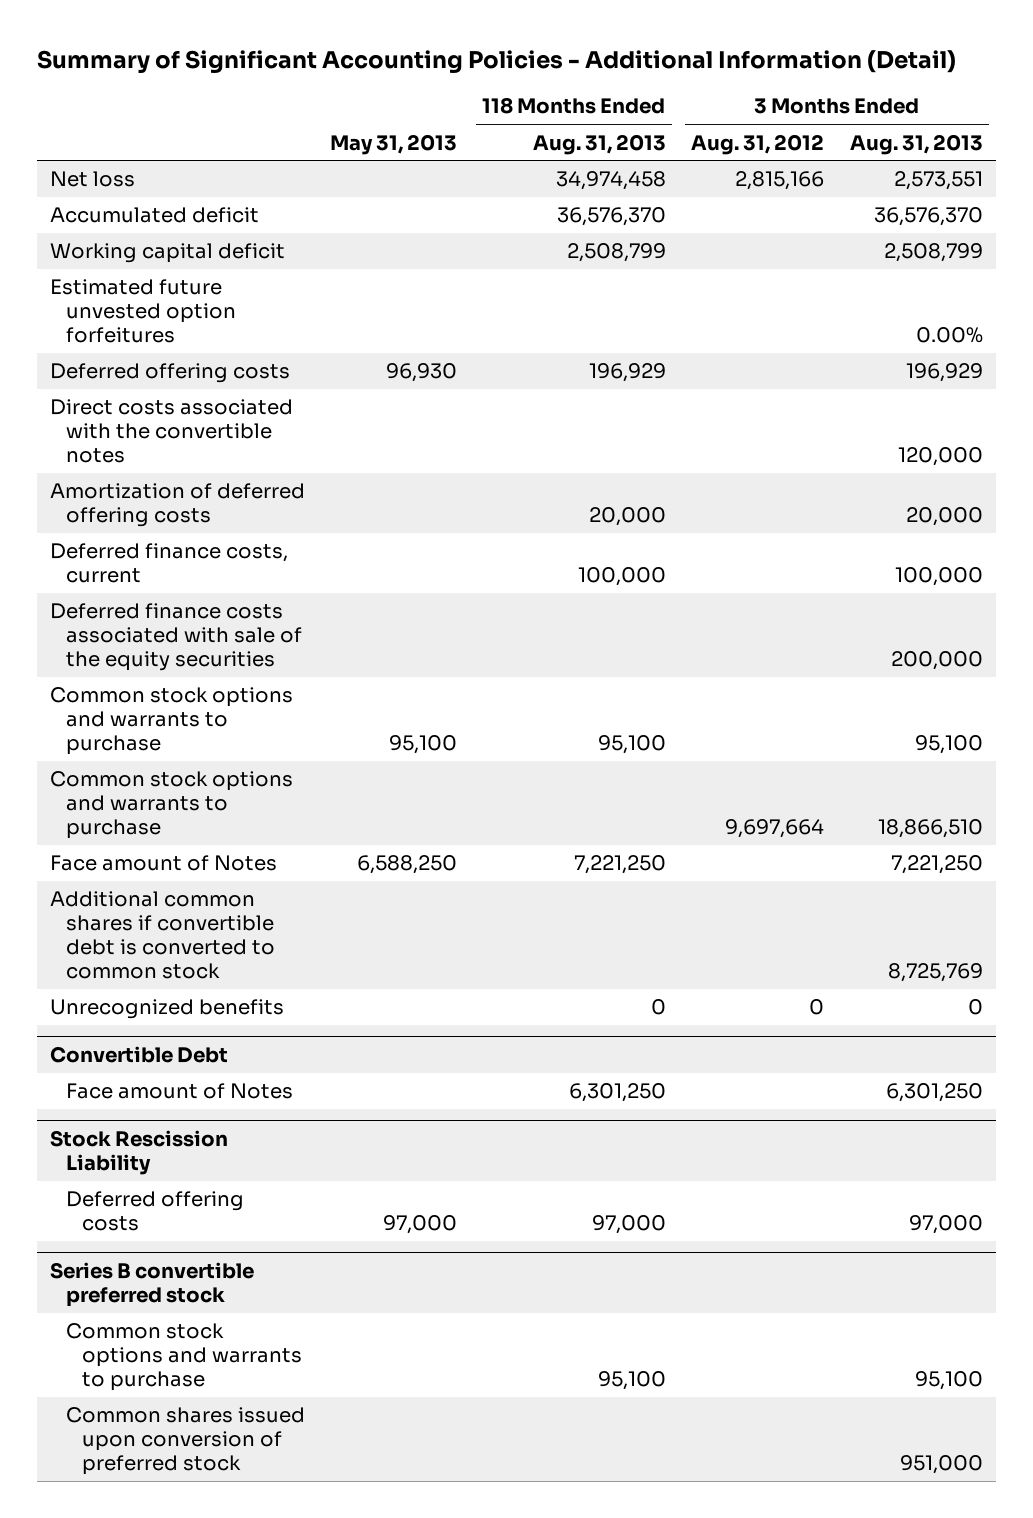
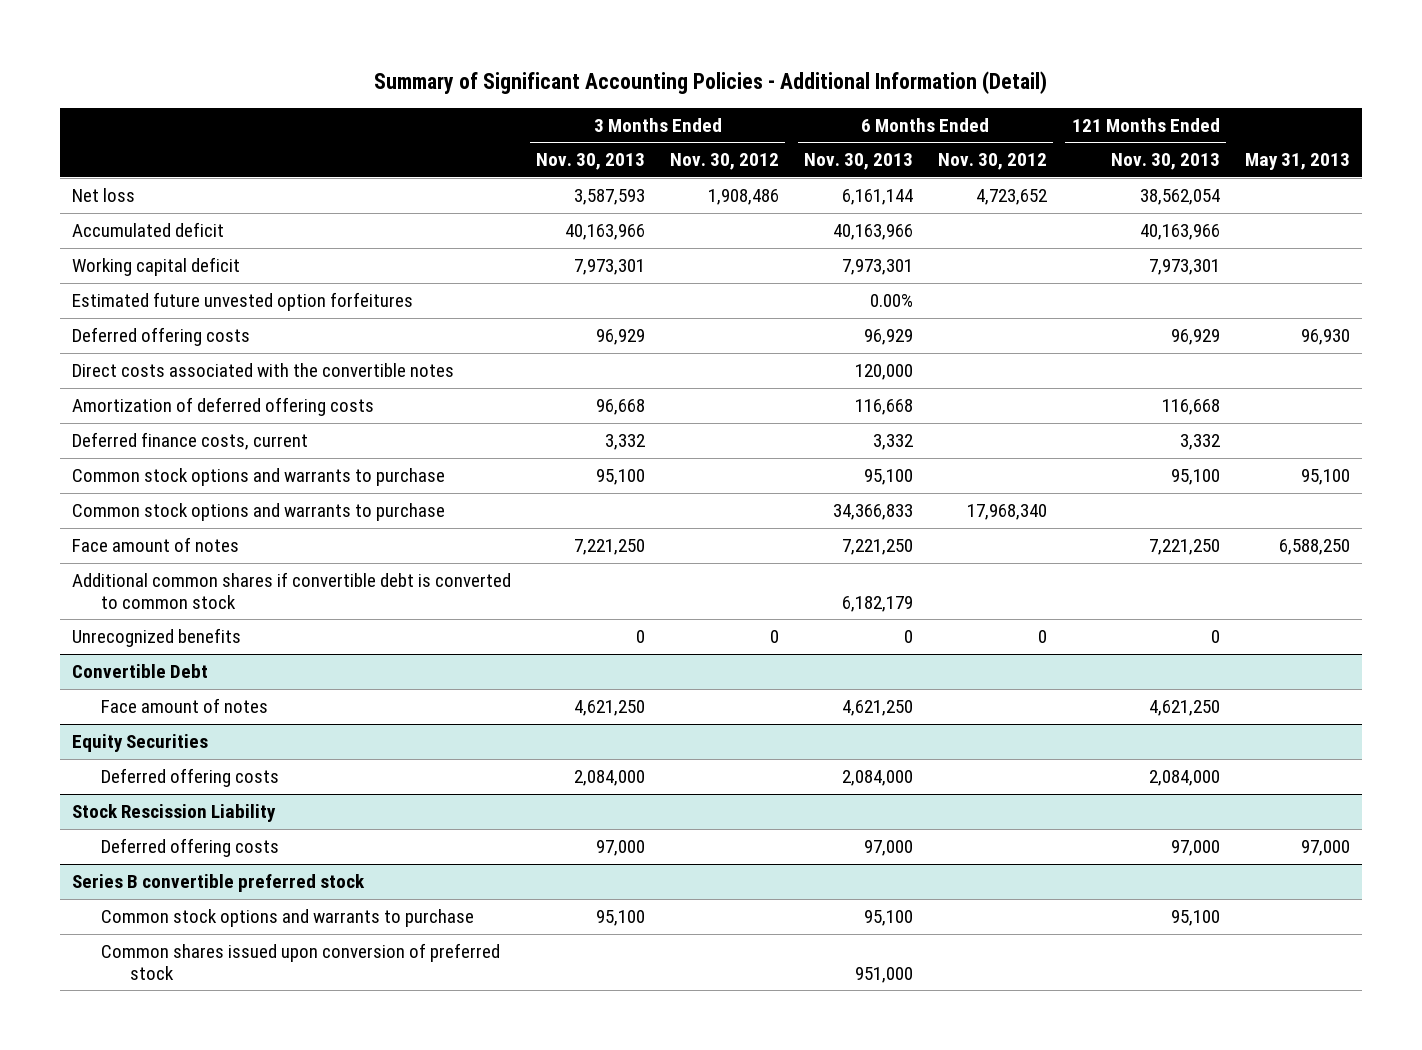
- | May 31, 2013 | 118 Months Ended Aug. 31, 2013 | 3 Months Ended Aug. 31, 2012 | 3 Months Ended Aug. 31, 2013
+ | 3 Months Ended Nov. 30, 2013 | 3 Months Ended Nov. 30, 2012 | 6 Months Ended Nov. 30, 2013 | 6 Months Ended Nov. 30, 2012 | 121 Months Ended Nov. 30, 2013 | May 31, 2013
- Deferred finance costs associated with sale of the equity securities | | | | 200,000
- Face amount of Notes | 6,588,250 | 7,221,250 | | 7,221,250
+ Face amount of notes | 7,221,250 | | 7,221,250 | | 7,221,250 | 6,588,250
@ Convertible Debt
- Face amount of Notes | | 6,301,250 | | 6,301,250
+ Face amount of notes | 4,621,250 | | 4,621,250 | | 4,621,250 |
+ Equity Securities
+ Deferred offering costs | 2,084,000 | | 2,084,000 | | 2,084,000 |

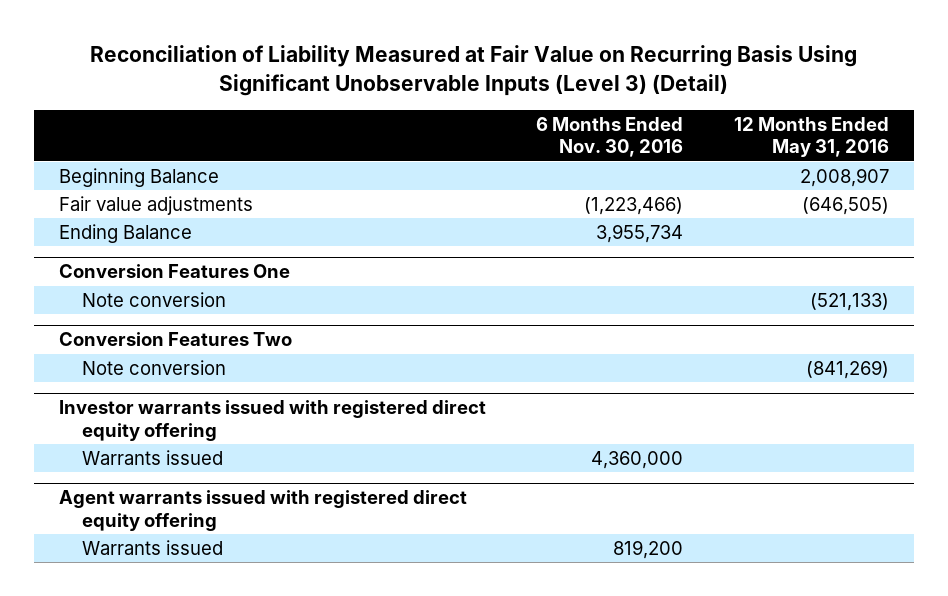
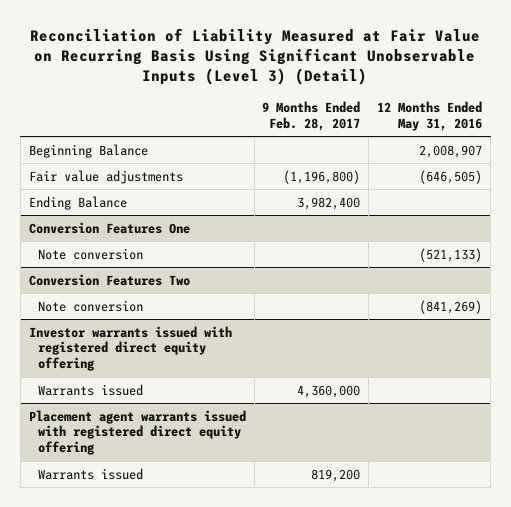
- | 6 Months Ended Nov. 30, 2016 | 12 Months Ended May 31, 2016
+ | 9 Months Ended Feb. 28, 2017 | 12 Months Ended May 31, 2016
- Agent warrants issued with registered direct equity offering
+ Placement agent warrants issued with registered direct equity offering

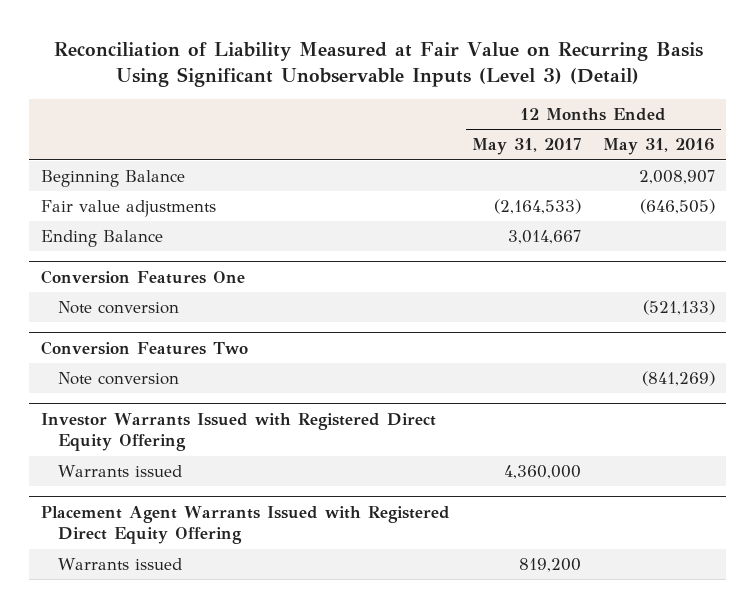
- | 9 Months Ended Feb. 28, 2017 | 12 Months Ended May 31, 2016
+ | 12 Months Ended May 31, 2017 | 12 Months Ended May 31, 2016
- Investor warrants issued with registered direct equity offering
+ Investor Warrants Issued with Registered Direct Equity Offering
- Placement agent warrants issued with registered direct equity offering
+ Placement Agent Warrants Issued with Registered Direct Equity Offering

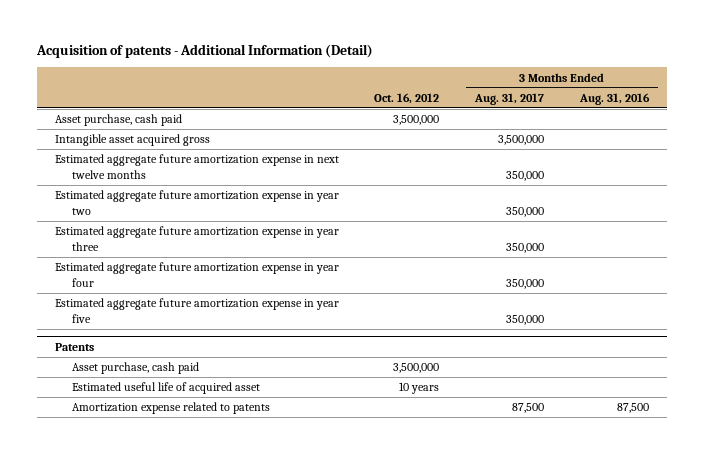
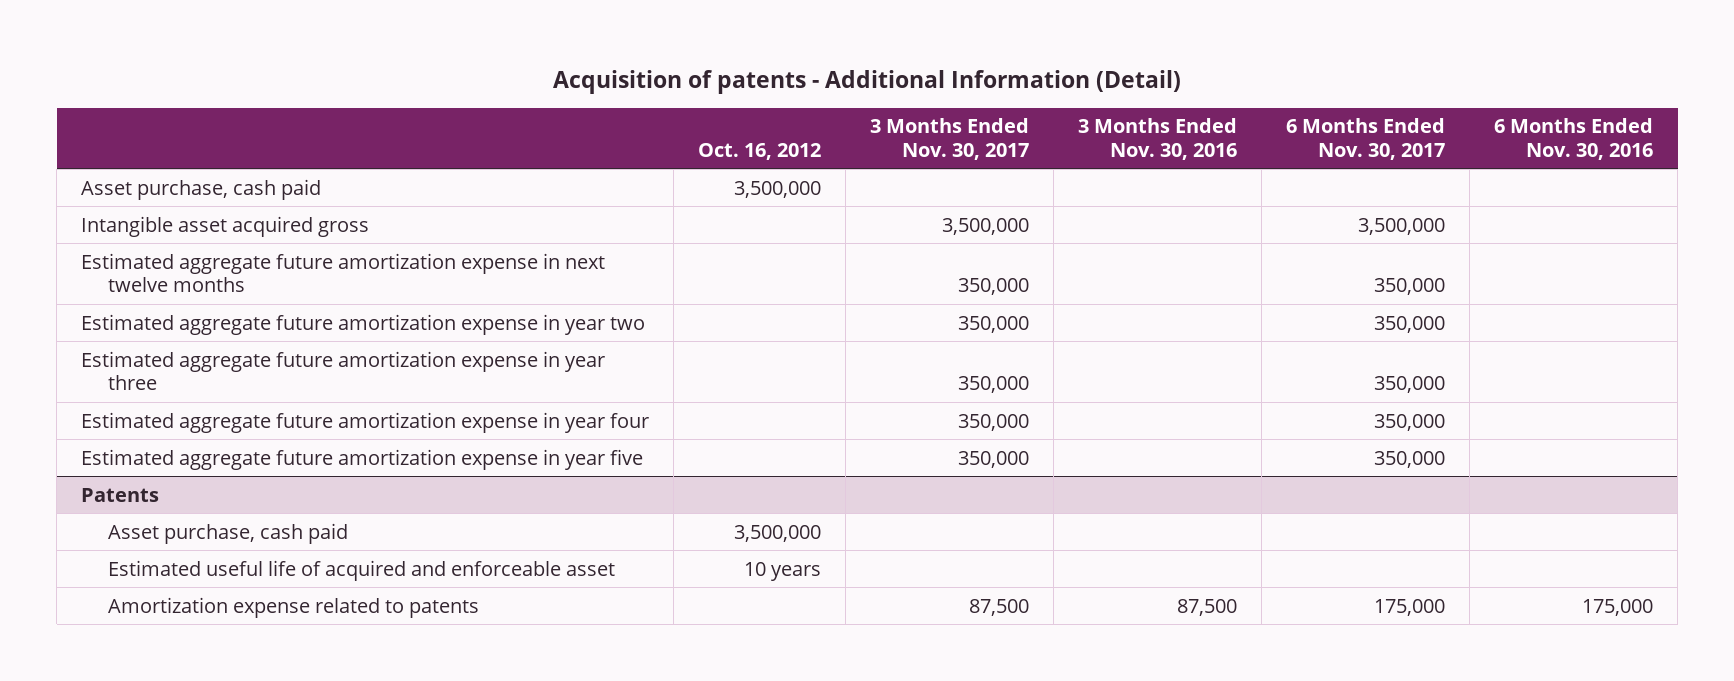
- | Oct. 16, 2012 | 3 Months Ended Aug. 31, 2017 | 3 Months Ended Aug. 31, 2016
+ | Oct. 16, 2012 | 3 Months Ended Nov. 30, 2017 | 3 Months Ended Nov. 30, 2016 | 6 Months Ended Nov. 30, 2017 | 6 Months Ended Nov. 30, 2016
@ Patents
- Estimated useful life of acquired asset | 10 years | |
+ Estimated useful life of acquired and enforceable asset | 10 years | | | |

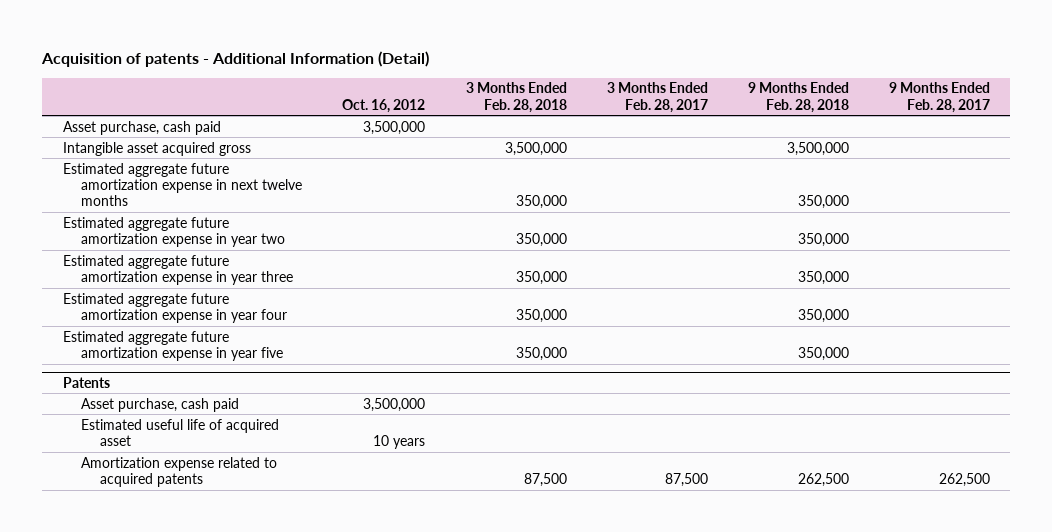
- | Oct. 16, 2012 | 3 Months Ended Nov. 30, 2017 | 3 Months Ended Nov. 30, 2016 | 6 Months Ended Nov. 30, 2017 | 6 Months Ended Nov. 30, 2016
+ | Oct. 16, 2012 | 3 Months Ended Feb. 28, 2018 | 3 Months Ended Feb. 28, 2017 | 9 Months Ended Feb. 28, 2018 | 9 Months Ended Feb. 28, 2017
@ Patents
- Estimated useful life of acquired and enforceable asset | 10 years | | | |
- Amortization expense related to patents | | 87,500 | 87,500 | 175,000 | 175,000
+ Estimated useful life of acquired asset | 10 years | | | |
+ Amortization expense related to acquired patents | | 87,500 | 87,500 | 262,500 | 262,500

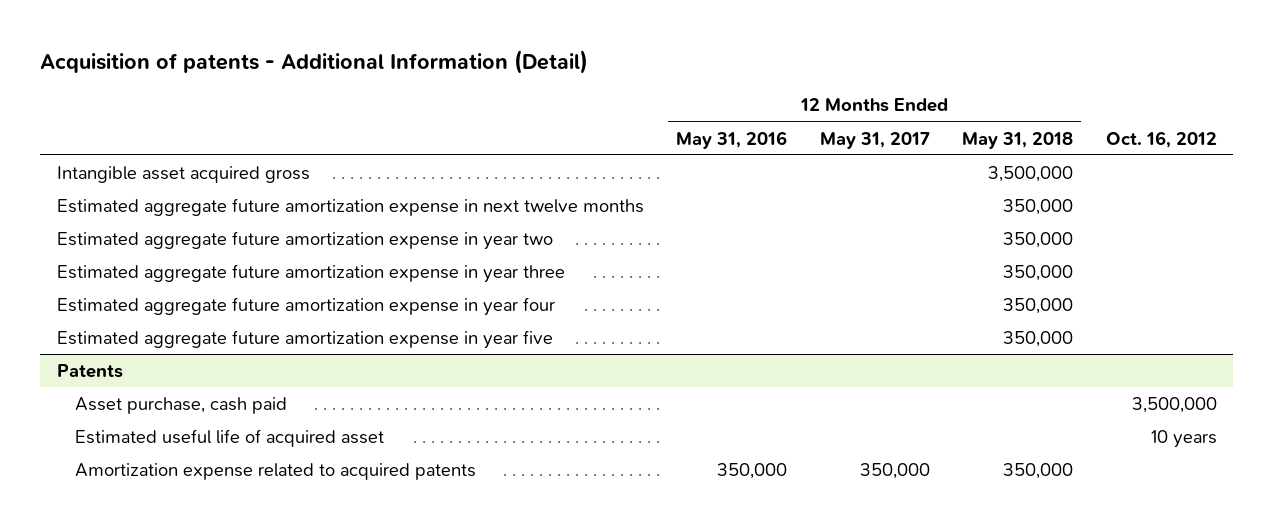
- | Oct. 16, 2012 | 3 Months Ended Feb. 28, 2018 | 3 Months Ended Feb. 28, 2017 | 9 Months Ended Feb. 28, 2018 | 9 Months Ended Feb. 28, 2017
+ | 12 Months Ended May 31, 2016 | 12 Months Ended May 31, 2017 | 12 Months Ended May 31, 2018 | Oct. 16, 2012
- Asset purchase, cash paid | 3,500,000 | | | |

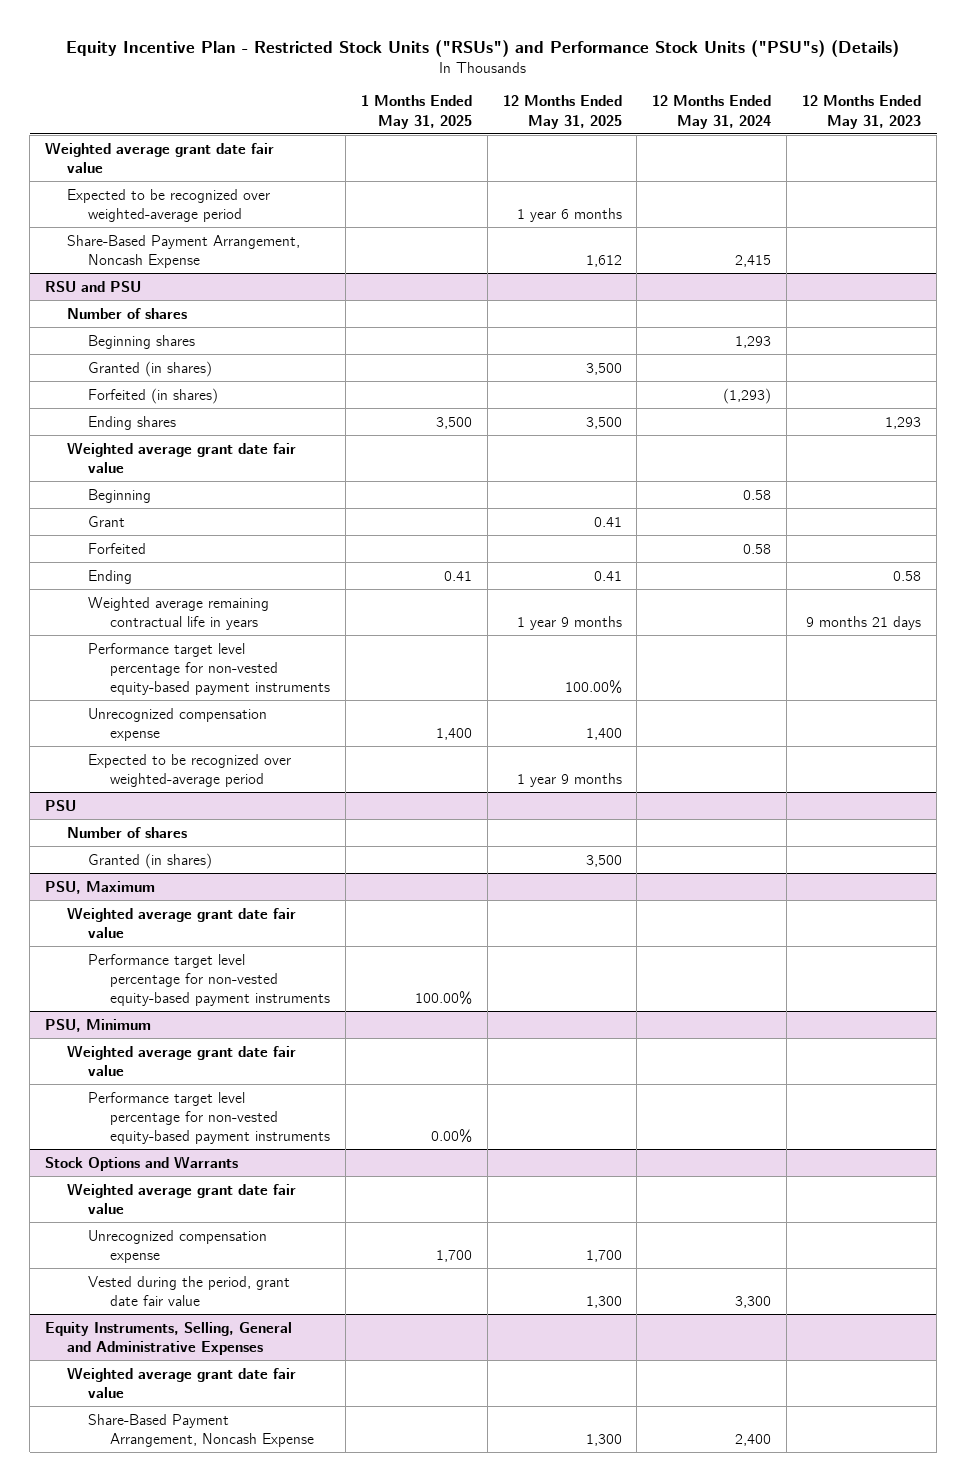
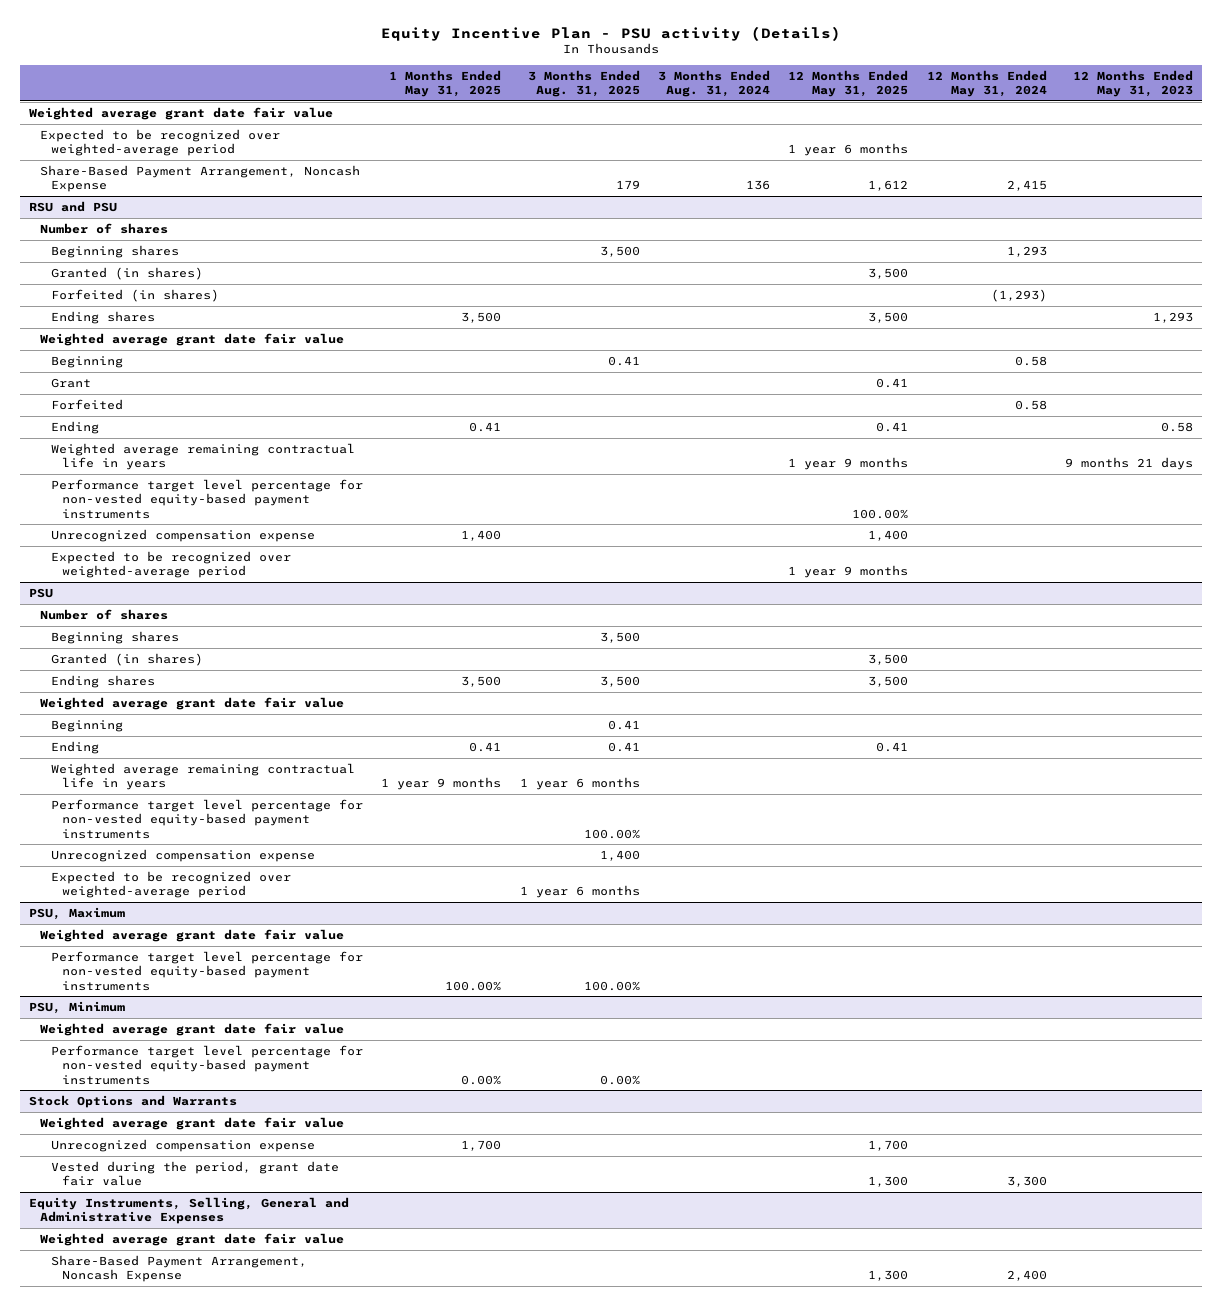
- Equity Incentive Plan - Restricted Stock Units ("RSUs") and Performance Stock Units ("PSU"s) (Details)
+ Equity Incentive Plan - PSU activity (Details)
- | 1 Months Ended May 31, 2025 | 12 Months Ended May 31, 2025 | 12 Months Ended May 31, 2024 | 12 Months Ended May 31, 2023
+ | 1 Months Ended May 31, 2025 | 3 Months Ended Aug. 31, 2025 | 3 Months Ended Aug. 31, 2024 | 12 Months Ended May 31, 2025 | 12 Months Ended May 31, 2024 | 12 Months Ended May 31, 2023
@ PSU
+ Beginning shares | | 3,500 | | | |
+ Ending shares | 3,500 | 3,500 | | 3,500 | |
+ Weighted average grant date fair value
+ Beginning | | 0.41 | | | |
+ Ending | 0.41 | 0.41 | | 0.41 | |
+ Weighted average remaining contractual life in years | 1 year 9 months | 1 year 6 months | | | |
+ Performance target level percentage for non-vested equity-based payment instruments | | 100.00% | | | |
+ Unrecognized compensation expense | | 1,400 | | | |
+ Expected to be recognized over weighted-average period | | 1 year 6 months | | | |

